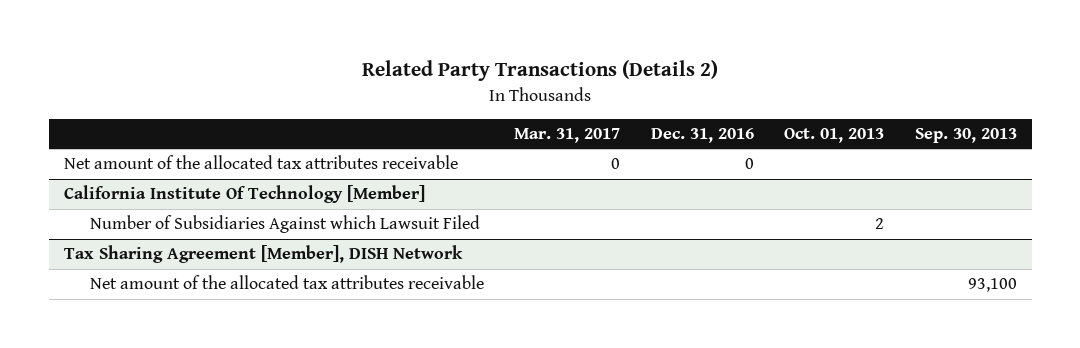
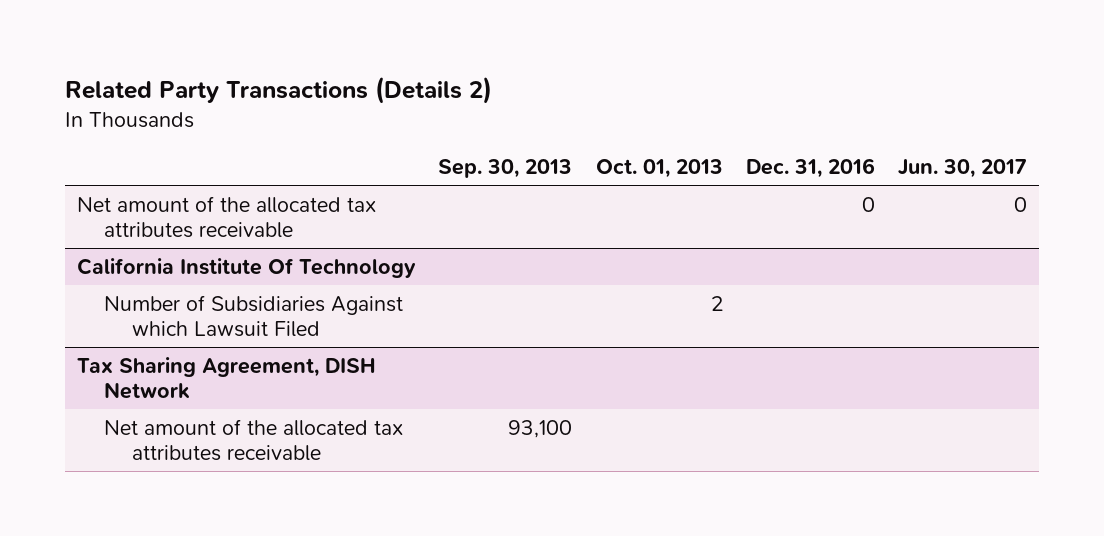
- | Mar. 31, 2017 | Dec. 31, 2016 | Oct. 01, 2013 | Sep. 30, 2013
+ | Sep. 30, 2013 | Oct. 01, 2013 | Dec. 31, 2016 | Jun. 30, 2017
- California Institute Of Technology [Member]
+ California Institute Of Technology
- Tax Sharing Agreement [Member], DISH Network
+ Tax Sharing Agreement, DISH Network

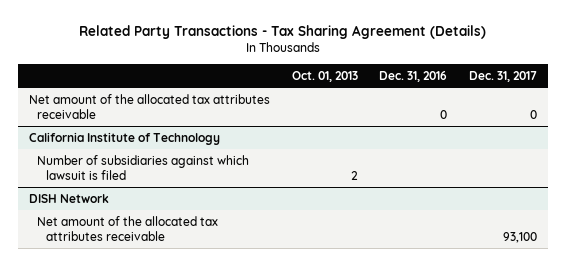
- Related Party Transactions (Details 2)
+ Related Party Transactions - Tax Sharing Agreement (Details)
- | Sep. 30, 2013 | Oct. 01, 2013 | Dec. 31, 2016 | Jun. 30, 2017
+ | Oct. 01, 2013 | Dec. 31, 2016 | Dec. 31, 2017
- California Institute Of Technology
- Number of Subsidiaries Against which Lawsuit Filed | | 2 | |
- Tax Sharing Agreement, DISH Network
+ California Institute of Technology
+ Number of subsidiaries against which lawsuit is filed | 2 | |
+ DISH Network

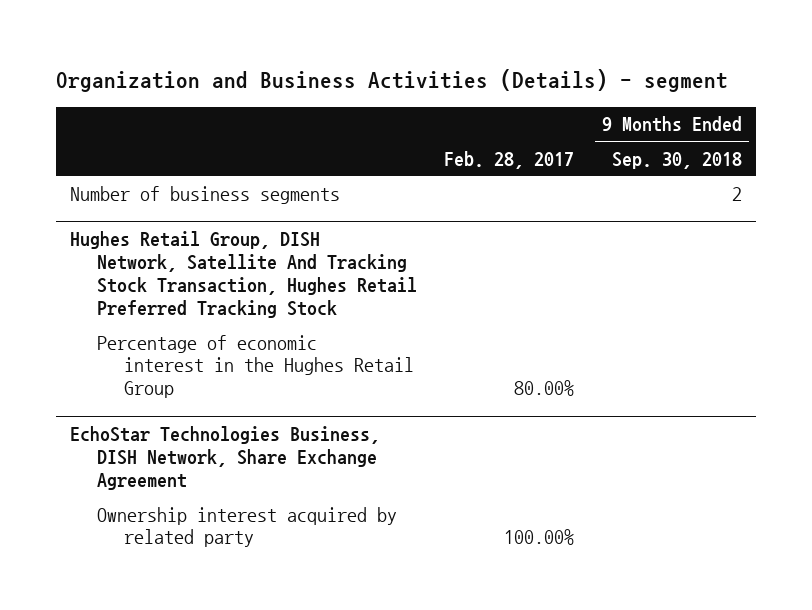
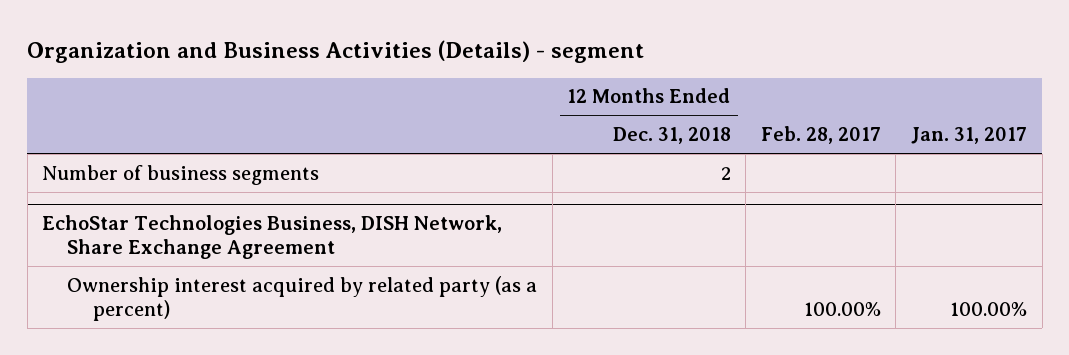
- | Feb. 28, 2017 | 9 Months Ended Sep. 30, 2018
+ | 12 Months Ended Dec. 31, 2018 | Feb. 28, 2017 | Jan. 31, 2017
- Hughes Retail Group, DISH Network, Satellite And Tracking Stock Transaction, Hughes Retail Preferred Tracking Stock
- Percentage of economic interest in the Hughes Retail Group | 80.00% |
@ EchoStar Technologies Business, DISH Network, Share Exchange Agreement
- Ownership interest acquired by related party | 100.00% |
+ Ownership interest acquired by related party (as a percent) | | 100.00% | 100.00%

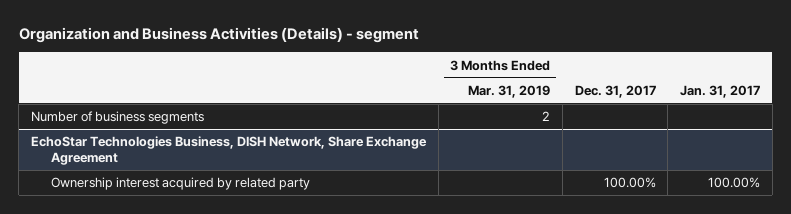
- | 12 Months Ended Dec. 31, 2018 | Feb. 28, 2017 | Jan. 31, 2017
+ | 3 Months Ended Mar. 31, 2019 | Dec. 31, 2017 | Jan. 31, 2017
@ EchoStar Technologies Business, DISH Network, Share Exchange Agreement
- Ownership interest acquired by related party (as a percent) | | 100.00% | 100.00%
+ Ownership interest acquired by related party | | 100.00% | 100.00%

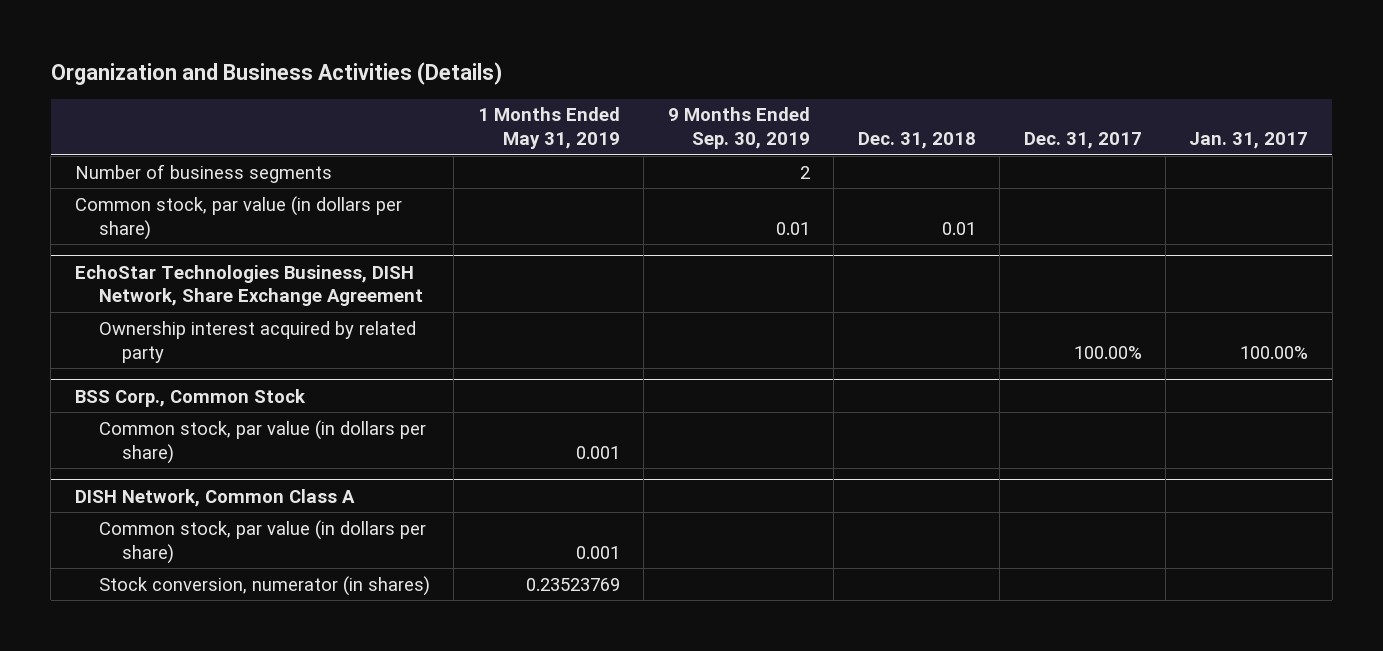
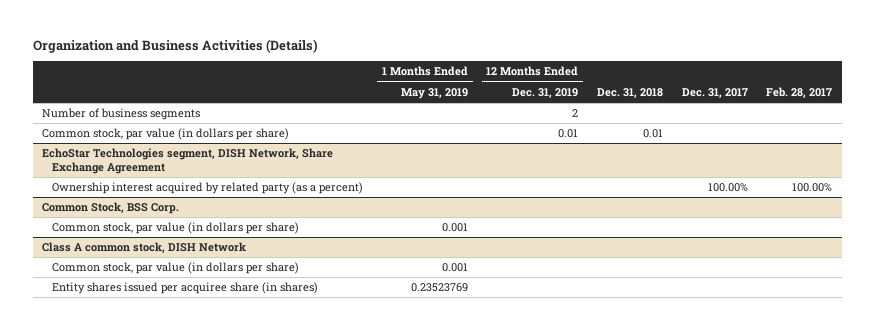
- | 1 Months Ended May 31, 2019 | 9 Months Ended Sep. 30, 2019 | Dec. 31, 2018 | Dec. 31, 2017 | Jan. 31, 2017
+ | 1 Months Ended May 31, 2019 | 12 Months Ended Dec. 31, 2019 | Dec. 31, 2018 | Dec. 31, 2017 | Feb. 28, 2017
- EchoStar Technologies Business, DISH Network, Share Exchange Agreement
- Ownership interest acquired by related party | | | | 100.00% | 100.00%
- BSS Corp., Common Stock
+ EchoStar Technologies segment, DISH Network, Share Exchange Agreement
+ Ownership interest acquired by related party (as a percent) | | | | 100.00% | 100.00%
+ Common Stock, BSS Corp.
- DISH Network, Common Class A
+ Class A common stock, DISH Network
- Stock conversion, numerator (in shares) | 0.23523769 | | | |
+ Entity shares issued per acquiree share (in shares) | 0.23523769 | | | |

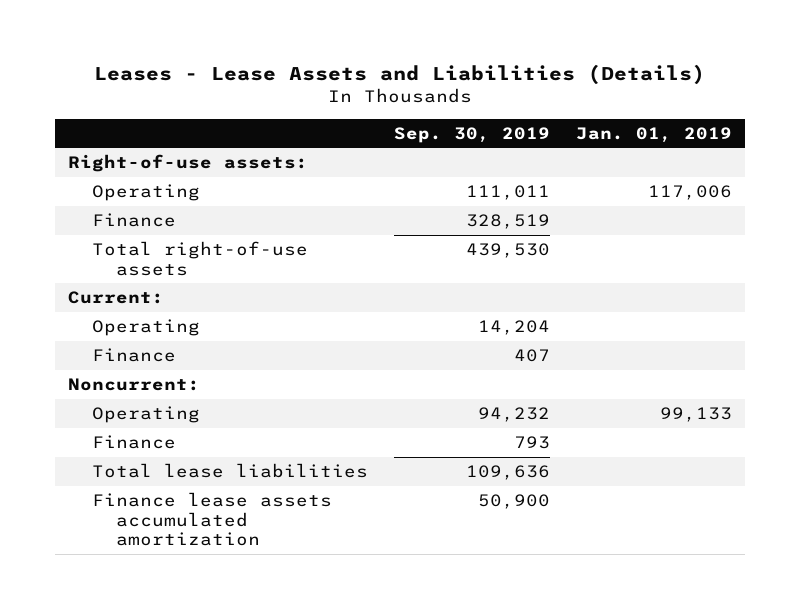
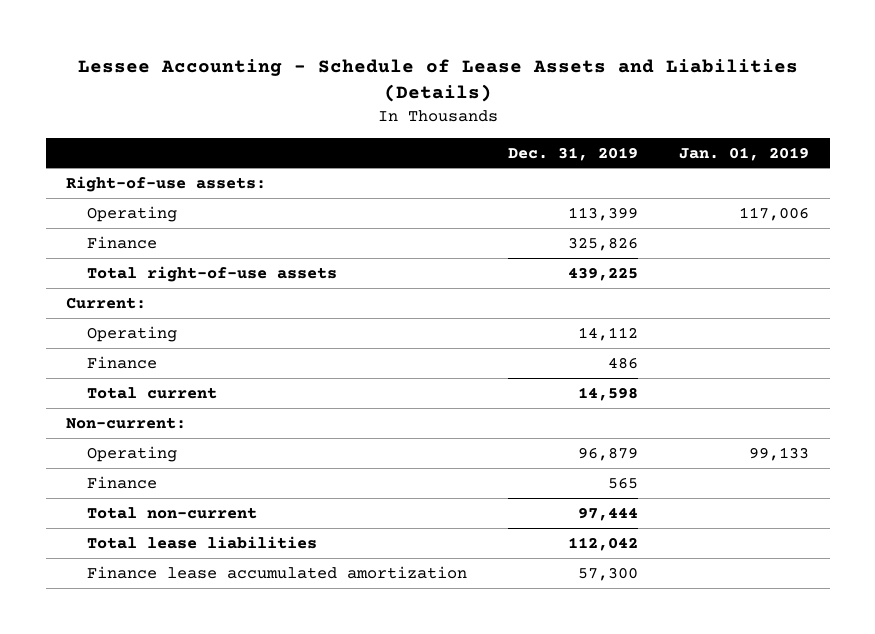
- Leases - Lease Assets and Liabilities (Details)
+ Lessee Accounting - Schedule of Lease Assets and Liabilities (Details)
- | Sep. 30, 2019 | Jan. 01, 2019
+ | Dec. 31, 2019 | Jan. 01, 2019
- Noncurrent:
+ Total current | 14,598 |
+ Non-current:
+ Total non-current | 97,444 |
- Finance lease assets accumulated amortization | 50,900 |
+ Finance lease accumulated amortization | 57,300 |

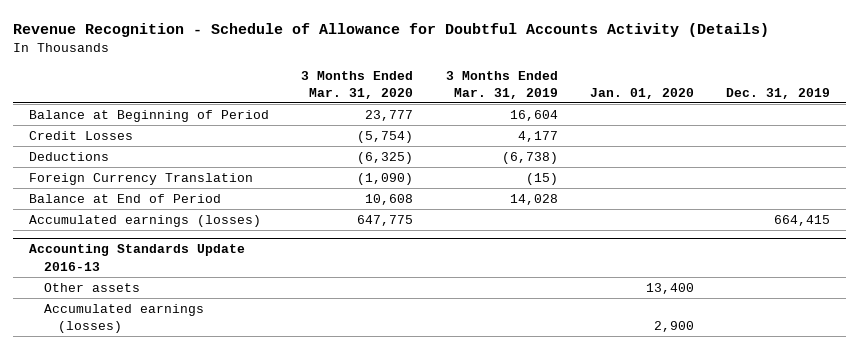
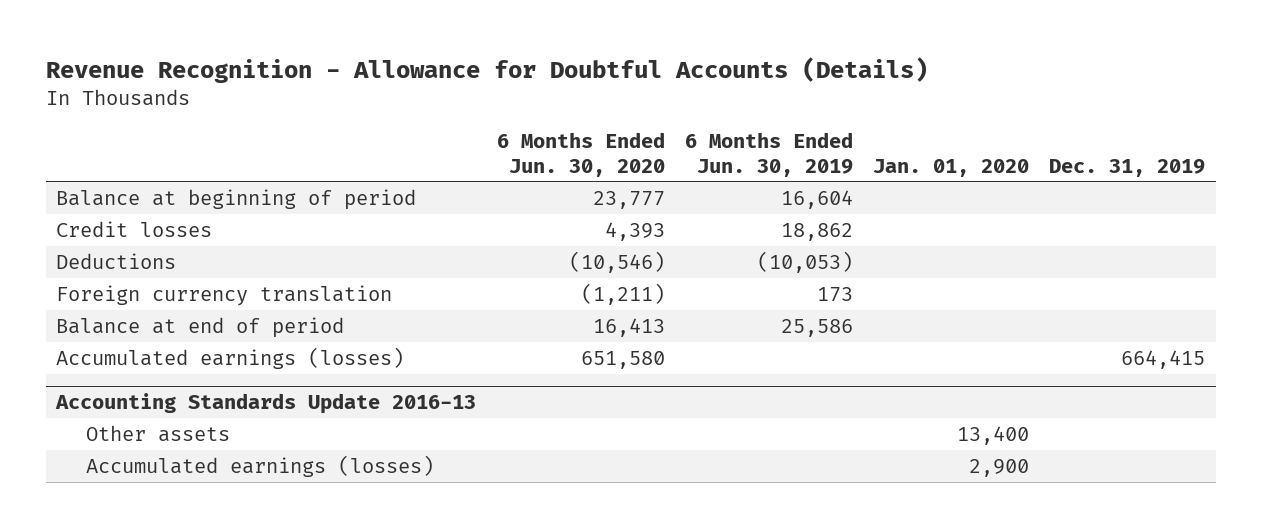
- Revenue Recognition - Schedule of Allowance for Doubtful Accounts Activity (Details)
+ Revenue Recognition - Allowance for Doubtful Accounts (Details)
- | 3 Months Ended Mar. 31, 2020 | 3 Months Ended Mar. 31, 2019 | Jan. 01, 2020 | Dec. 31, 2019
+ | 6 Months Ended Jun. 30, 2020 | 6 Months Ended Jun. 30, 2019 | Jan. 01, 2020 | Dec. 31, 2019
- Balance at Beginning of Period | 23,777 | 16,604 | |
- Credit Losses | (5,754) | 4,177 | |
+ Balance at beginning of period | 23,777 | 16,604 | |
+ Credit losses | 4,393 | 18,862 | |
- Foreign Currency Translation | (1,090) | (15) | |
- Balance at End of Period | 10,608 | 14,028 | |
+ Foreign currency translation | (1,211) | 173 | |
+ Balance at end of period | 16,413 | 25,586 | |

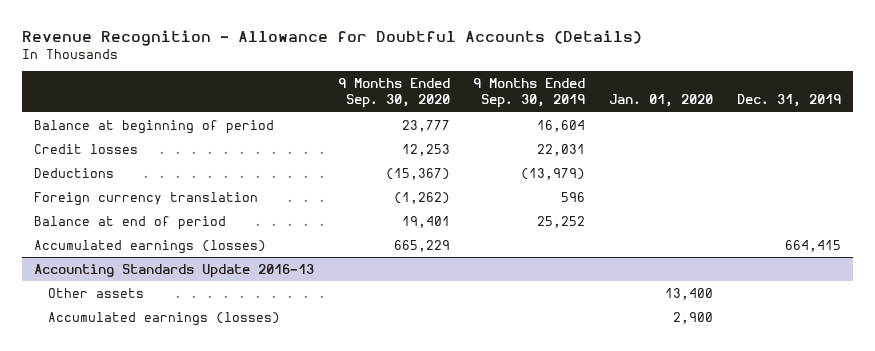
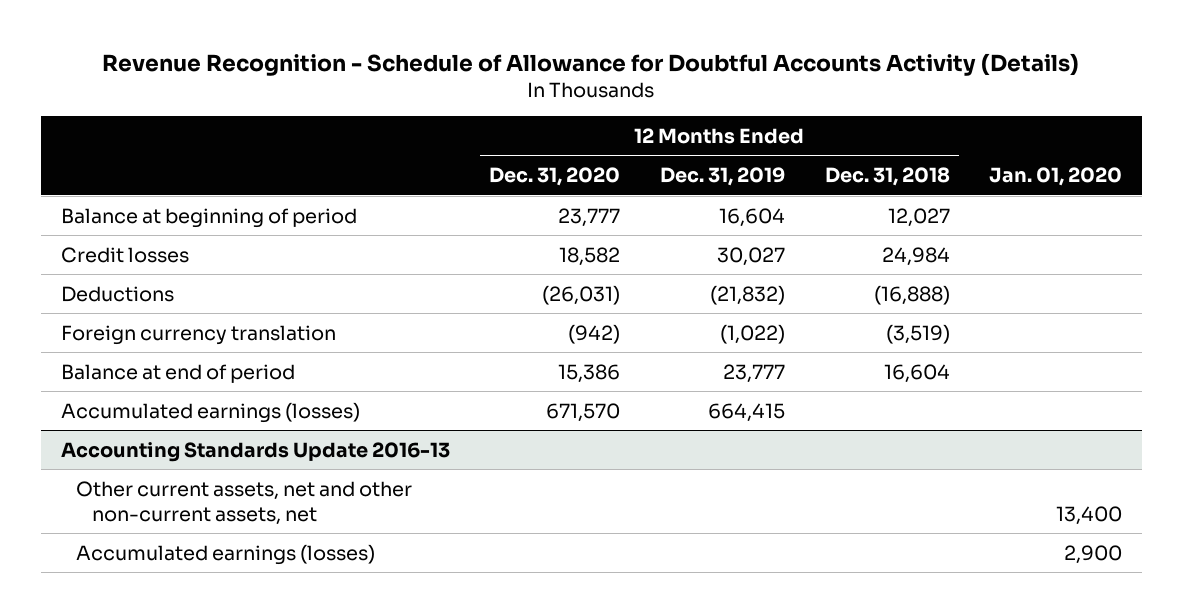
- Revenue Recognition - Allowance for Doubtful Accounts (Details)
+ Revenue Recognition - Schedule of Allowance for Doubtful Accounts Activity (Details)
- | 9 Months Ended Sep. 30, 2020 | 9 Months Ended Sep. 30, 2019 | Jan. 01, 2020 | Dec. 31, 2019
+ | 12 Months Ended Dec. 31, 2020 | 12 Months Ended Dec. 31, 2019 | 12 Months Ended Dec. 31, 2018 | Jan. 01, 2020
@ Accounting Standards Update 2016-13
- Other assets | | | 13,400 |
+ Other current assets, net and other non-current assets, net | | | | 13,400

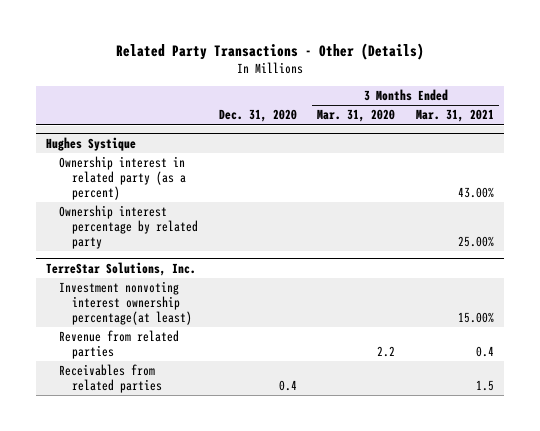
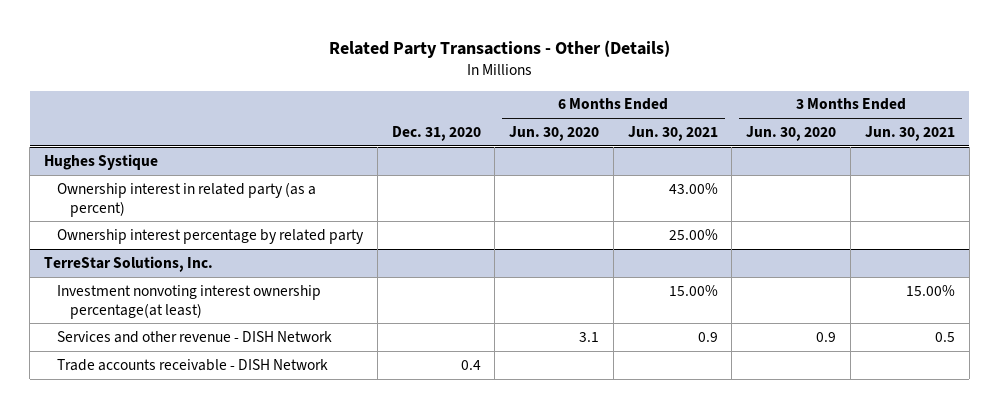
- | Dec. 31, 2020 | 3 Months Ended Mar. 31, 2020 | 3 Months Ended Mar. 31, 2021
+ | Dec. 31, 2020 | 6 Months Ended Jun. 30, 2020 | 6 Months Ended Jun. 30, 2021 | 3 Months Ended Jun. 30, 2020 | 3 Months Ended Jun. 30, 2021
@ TerreStar Solutions, Inc.
- Revenue from related parties | | 2.2 | 0.4
- Receivables from related parties | 0.4 | | 1.5
+ Services and other revenue - DISH Network | | 3.1 | 0.9 | 0.9 | 0.5
+ Trade accounts receivable - DISH Network | 0.4 | | | |

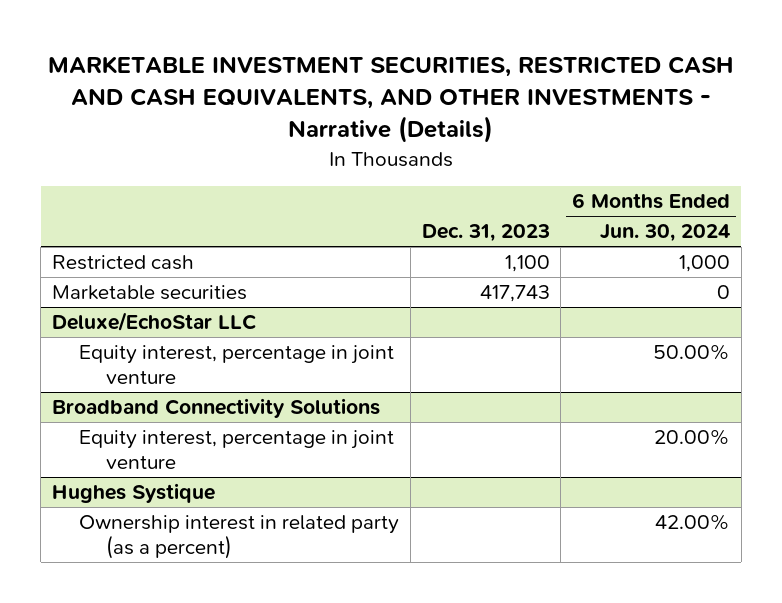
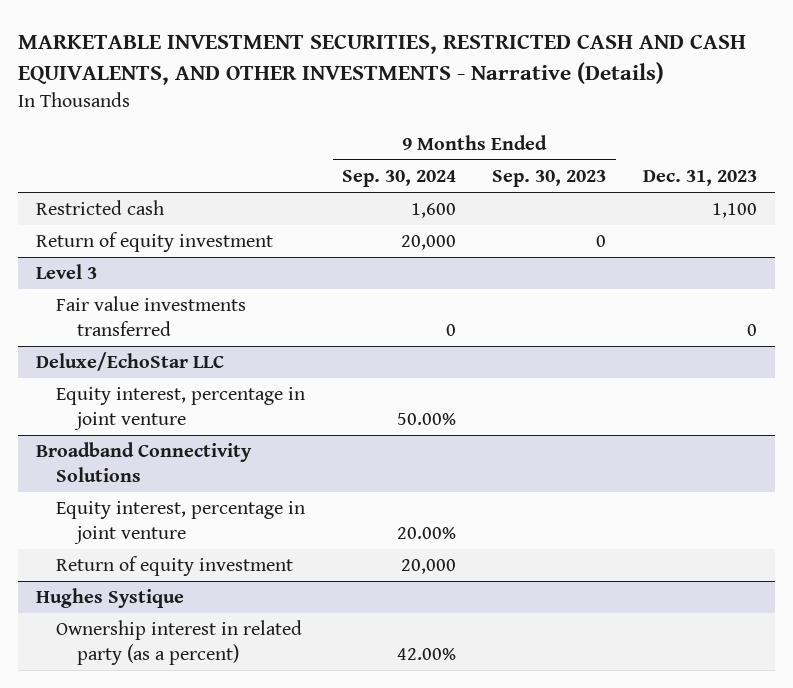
- | Dec. 31, 2023 | 6 Months Ended Jun. 30, 2024
+ | 9 Months Ended Sep. 30, 2024 | 9 Months Ended Sep. 30, 2023 | Dec. 31, 2023
- Marketable securities | 417,743 | 0
+ Return of equity investment | 20,000 | 0 |
+ Level 3
+ Fair value investments transferred | 0 | | 0
@ Broadband Connectivity Solutions
+ Return of equity investment | 20,000 | |

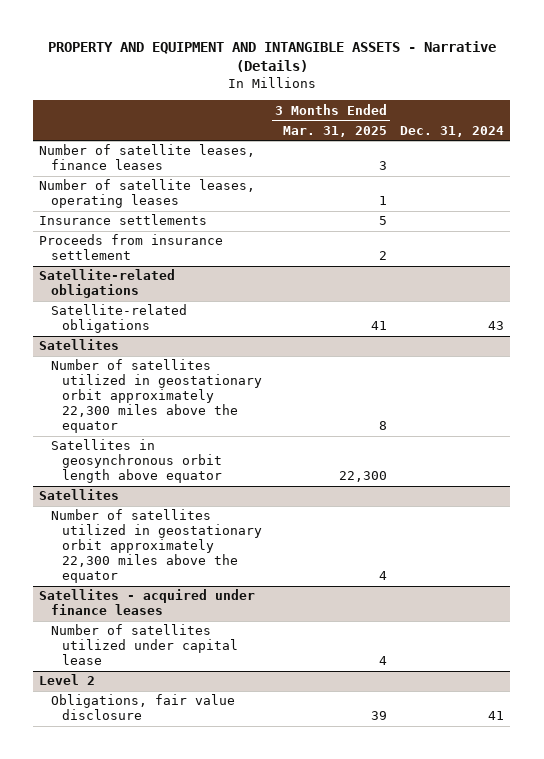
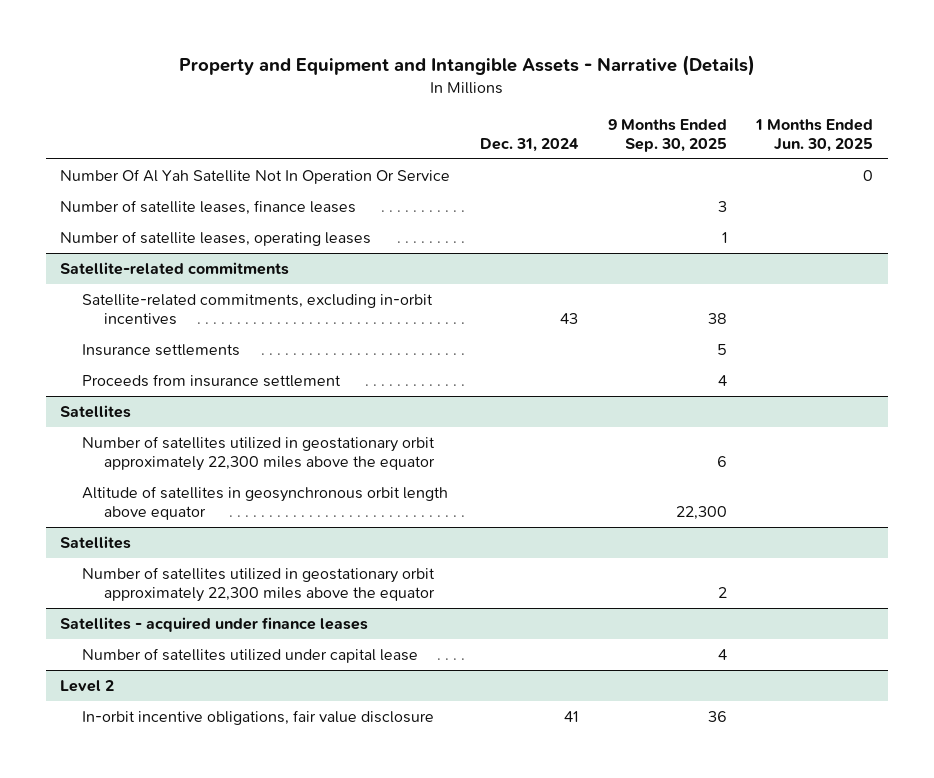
- PROPERTY AND EQUIPMENT AND INTANGIBLE ASSETS - Narrative (Details)
+ Property and Equipment and Intangible Assets - Narrative (Details)
- | 3 Months Ended Mar. 31, 2025 | Dec. 31, 2024
+ | Dec. 31, 2024 | 9 Months Ended Sep. 30, 2025 | 1 Months Ended Jun. 30, 2025
+ Number Of Al Yah Satellite Not In Operation Or Service | | | 0
- Insurance settlements | 5 |
- Proceeds from insurance settlement | 2 |
- Satellite-related obligations
- Satellite-related obligations | 41 | 43
+ Satellite-related commitments
+ Satellite-related commitments, excluding in-orbit incentives | 43 | 38 |
+ Insurance settlements | | 5 |
+ Proceeds from insurance settlement | | 4 |
@ Satellites
- Satellites in geosynchronous orbit length above equator | 22,300 |
+ Altitude of satellites in geosynchronous orbit length above equator | | 22,300 |
@ Level 2
- Obligations, fair value disclosure | 39 | 41
+ In-orbit incentive obligations, fair value disclosure | 41 | 36 |

